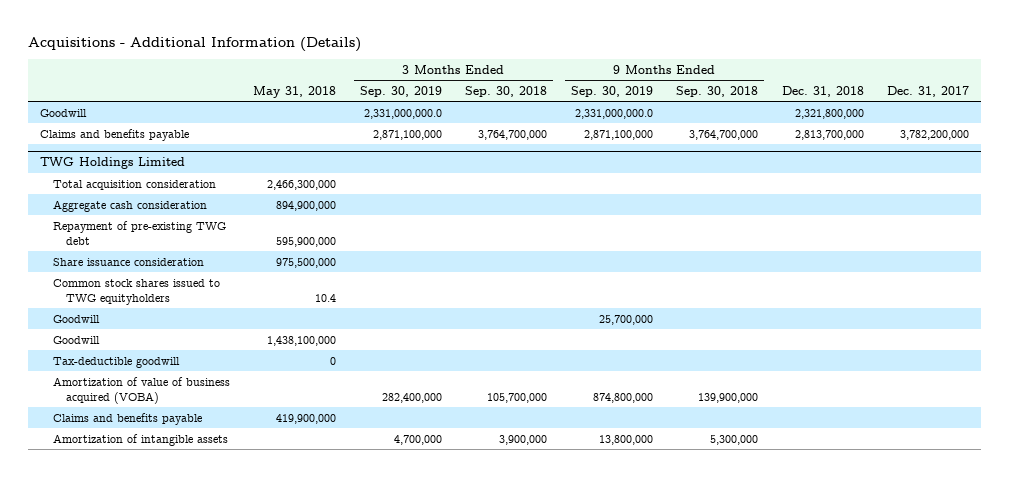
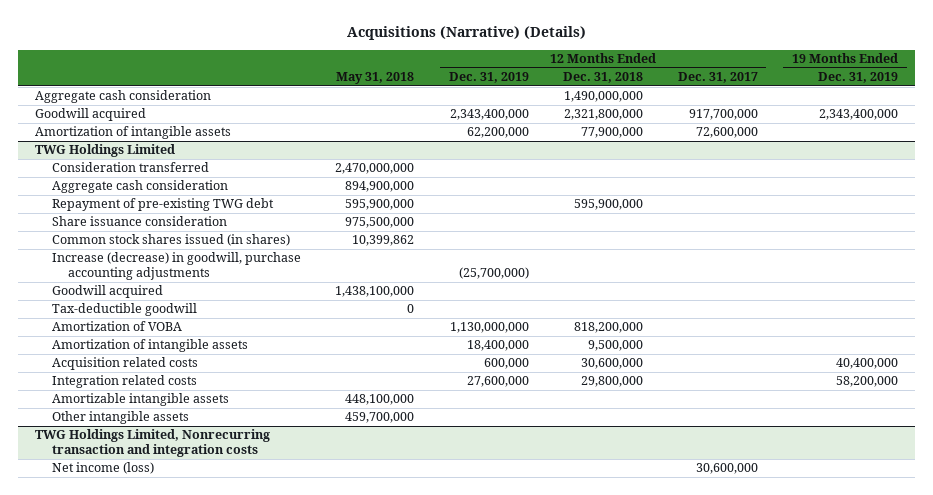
- Acquisitions - Additional Information (Details)
+ Acquisitions (Narrative) (Details)
- | May 31, 2018 | 3 Months Ended Sep. 30, 2019 | 3 Months Ended Sep. 30, 2018 | 9 Months Ended Sep. 30, 2019 | 9 Months Ended Sep. 30, 2018 | Dec. 31, 2018 | Dec. 31, 2017
+ | May 31, 2018 | 12 Months Ended Dec. 31, 2019 | 12 Months Ended Dec. 31, 2018 | 12 Months Ended Dec. 31, 2017 | 19 Months Ended Dec. 31, 2019
- Goodwill | | 2,331,000,000.0 | | 2,331,000,000.0 | | 2,321,800,000 |
- Claims and benefits payable | | 2,871,100,000 | 3,764,700,000 | 2,871,100,000 | 3,764,700,000 | 2,813,700,000 | 3,782,200,000
+ Aggregate cash consideration | | | 1,490,000,000 | |
+ Goodwill acquired | | 2,343,400,000 | 2,321,800,000 | 917,700,000 | 2,343,400,000
+ Amortization of intangible assets | | 62,200,000 | 77,900,000 | 72,600,000 |
@ TWG Holdings Limited
- Total acquisition consideration | 2,466,300,000 | | | | | |
+ Consideration transferred | 2,470,000,000 | | | |
- Common stock shares issued to TWG equityholders | 10.4 | | | | | |
- Goodwill | | | | 25,700,000 | | |
- Goodwill | 1,438,100,000 | | | | | |
+ Common stock shares issued (in shares) | 10,399,862 | | | |
+ Increase (decrease) in goodwill, purchase accounting adjustments | | (25,700,000) | | |
+ Goodwill acquired | 1,438,100,000 | | | |
- Amortization of value of business acquired (VOBA) | | 282,400,000 | 105,700,000 | 874,800,000 | 139,900,000 | |
- Claims and benefits payable | 419,900,000 | | | | | |
+ Amortization of VOBA | | 1,130,000,000 | 818,200,000 | |
+ Acquisition related costs | | 600,000 | 30,600,000 | | 40,400,000
+ Integration related costs | | 27,600,000 | 29,800,000 | | 58,200,000
+ Amortizable intangible assets | 448,100,000 | | | |
+ Other intangible assets | 459,700,000 | | | |
+ TWG Holdings Limited, Nonrecurring transaction and integration costs
+ Net income (loss) | | | | 30,600,000 |

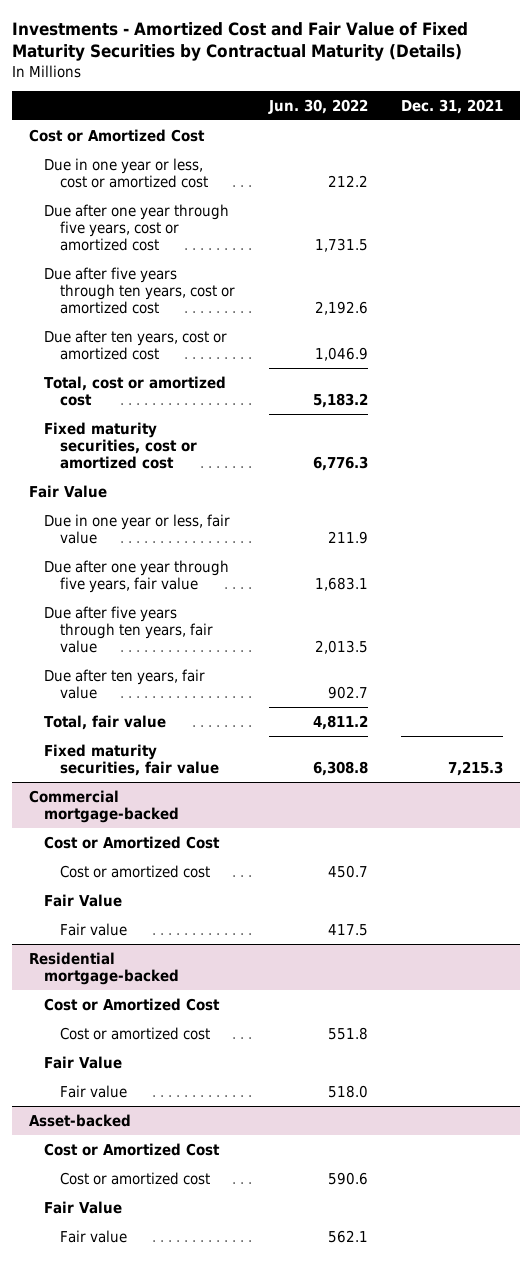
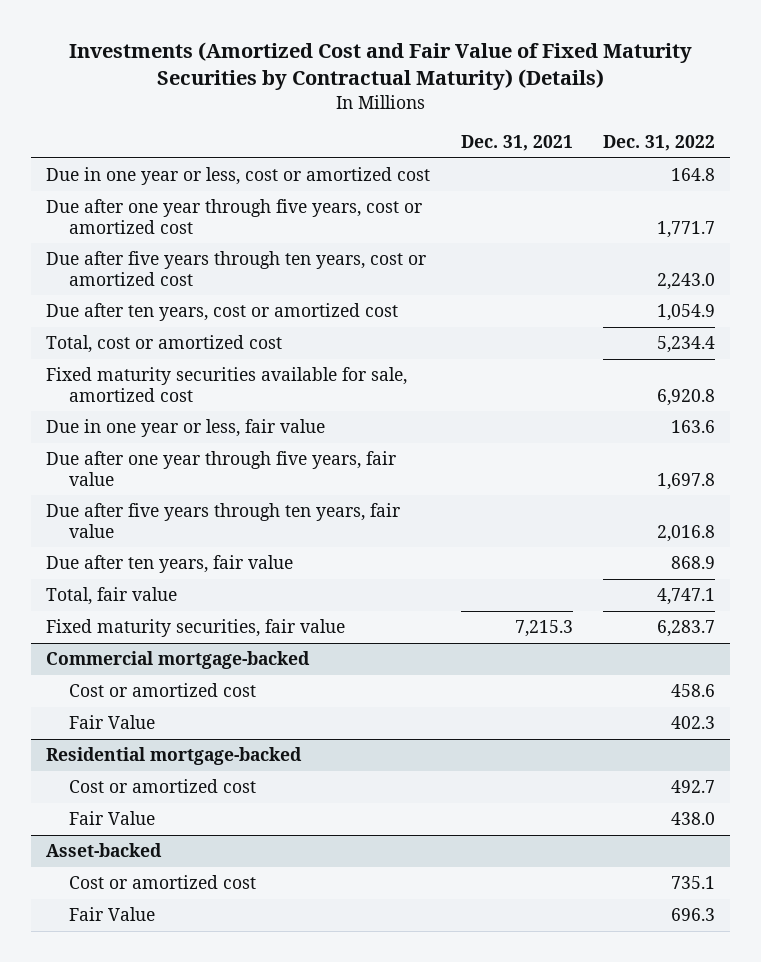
- Investments - Amortized Cost and Fair Value of Fixed Maturity Securities by Contractual Maturity (Details)
+ Investments (Amortized Cost and Fair Value of Fixed Maturity Securities by Contractual Maturity) (Details)
- | Jun. 30, 2022 | Dec. 31, 2021
+ | Dec. 31, 2021 | Dec. 31, 2022
- Cost or Amortized Cost
- Fixed maturity securities, cost or amortized cost | 6,776.3 |
- Fair Value
+ Fixed maturity securities available for sale, amortized cost | | 6,920.8
@ Commercial mortgage-backed
- Cost or Amortized Cost
- Fair value | 417.5 |
@ Residential mortgage-backed
- Cost or Amortized Cost
- Fair value | 518.0 |
@ Asset-backed
- Cost or Amortized Cost
- Fair value | 562.1 |

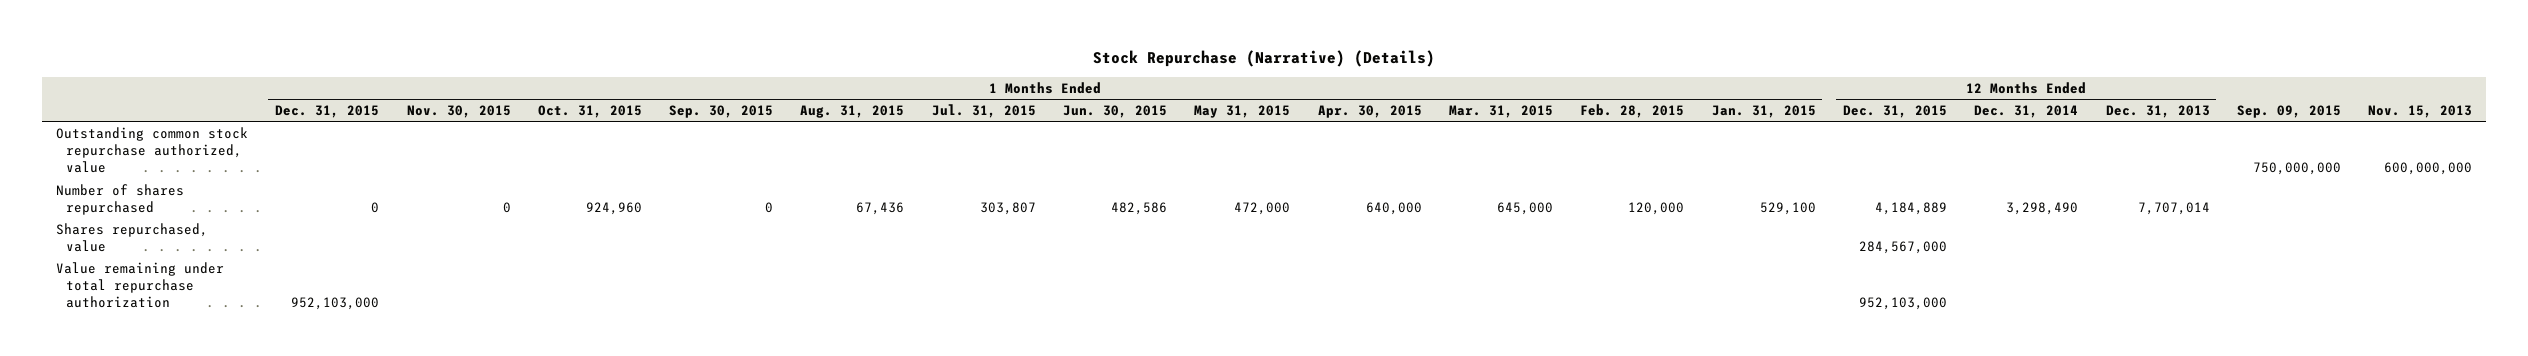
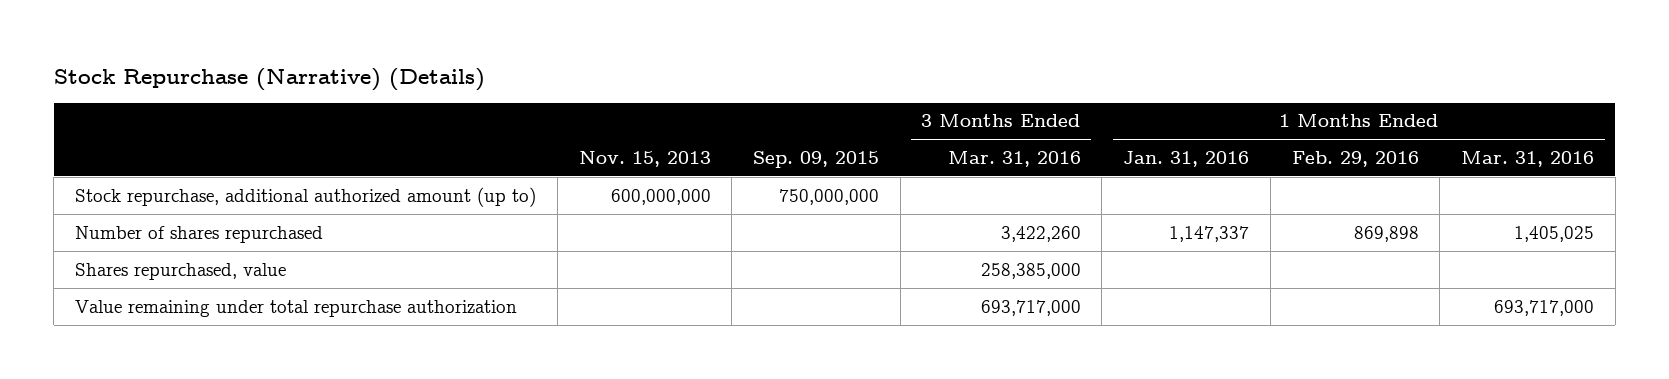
- | 1 Months Ended Dec. 31, 2015 | 1 Months Ended Nov. 30, 2015 | 1 Months Ended Oct. 31, 2015 | 1 Months Ended Sep. 30, 2015 | 1 Months Ended Aug. 31, 2015 | 1 Months Ended Jul. 31, 2015 | 1 Months Ended Jun. 30, 2015 | 1 Months Ended May 31, 2015 | 1 Months Ended Apr. 30, 2015 | 1 Months Ended Mar. 31, 2015 | 1 Months Ended Feb. 28, 2015 | 1 Months Ended Jan. 31, 2015 | 12 Months Ended Dec. 31, 2015 | 12 Months Ended Dec. 31, 2014 | 12 Months Ended Dec. 31, 2013 | Sep. 09, 2015 | Nov. 15, 2013
+ | Nov. 15, 2013 | Sep. 09, 2015 | 3 Months Ended Mar. 31, 2016 | 1 Months Ended Jan. 31, 2016 | 1 Months Ended Feb. 29, 2016 | 1 Months Ended Mar. 31, 2016
- Outstanding common stock repurchase authorized, value | | | | | | | | | | | | | | | | 750,000,000 | 600,000,000
+ Stock repurchase, additional authorized amount (up to) | 600,000,000 | 750,000,000 | | | |

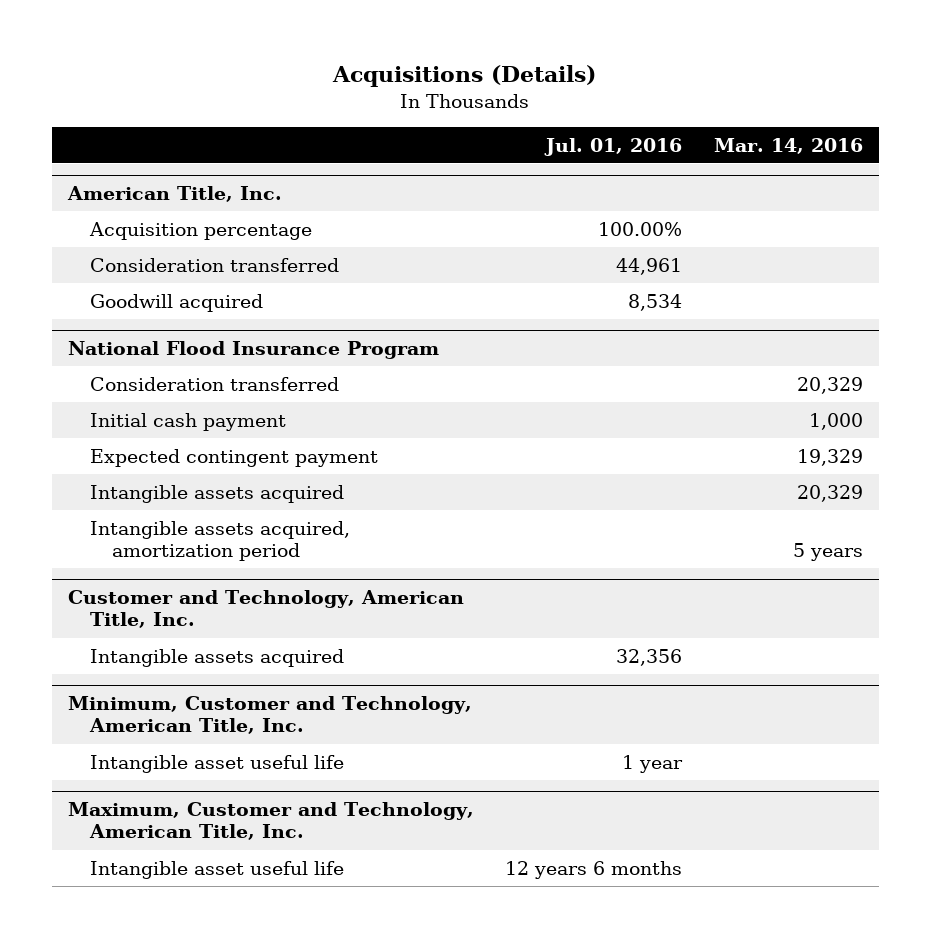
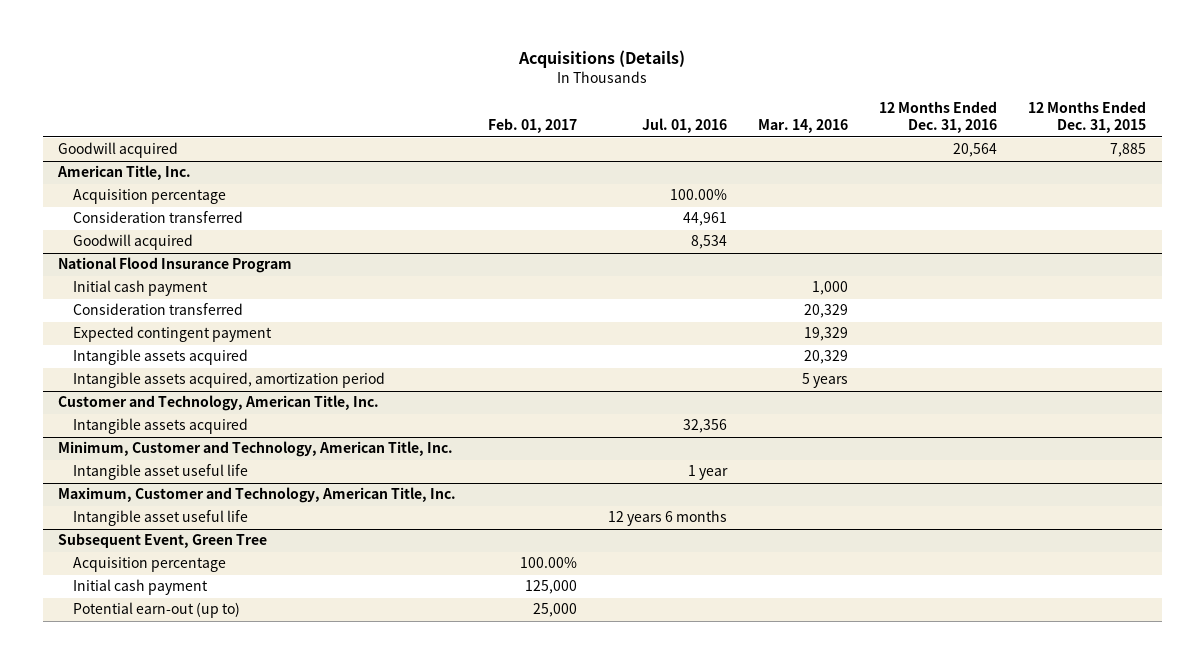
- | Jul. 01, 2016 | Mar. 14, 2016
+ | Feb. 01, 2017 | Jul. 01, 2016 | Mar. 14, 2016 | 12 Months Ended Dec. 31, 2016 | 12 Months Ended Dec. 31, 2015
+ Goodwill acquired | | | | 20,564 | 7,885
@ National Flood Insurance Program
moved down: Consideration transferred | | | 20,329 | |
+ Subsequent Event, Green Tree
+ Acquisition percentage | 100.00% | | | |
+ Initial cash payment | 125,000 | | | |
+ Potential earn-out (up to) | 25,000 | | | |

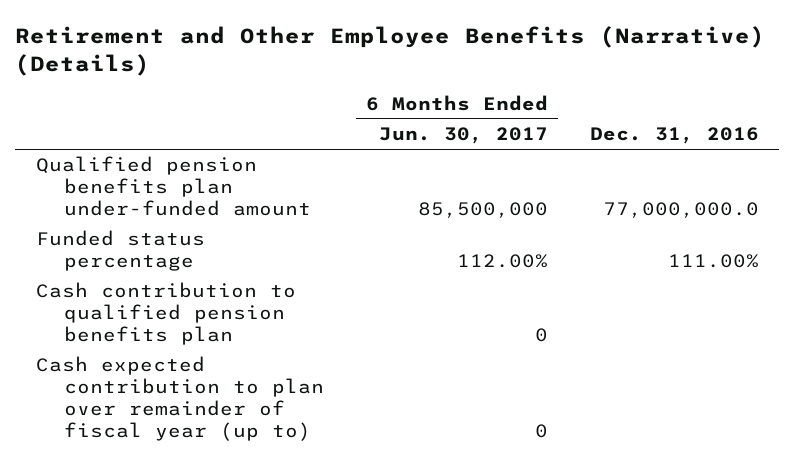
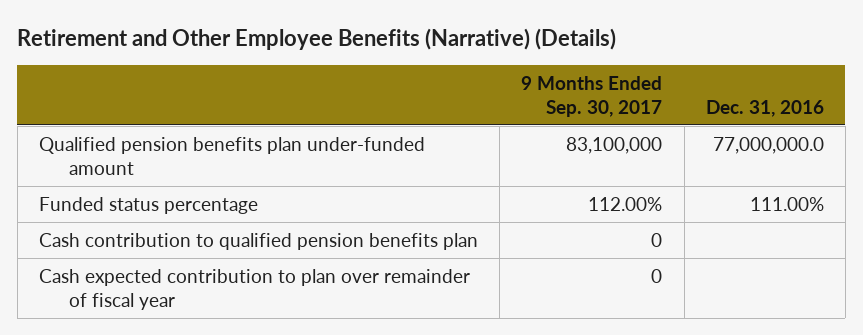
- | 6 Months Ended Jun. 30, 2017 | Dec. 31, 2016
+ | 9 Months Ended Sep. 30, 2017 | Dec. 31, 2016
- Cash expected contribution to plan over remainder of fiscal year (up to) | 0 |
+ Cash expected contribution to plan over remainder of fiscal year | 0 |

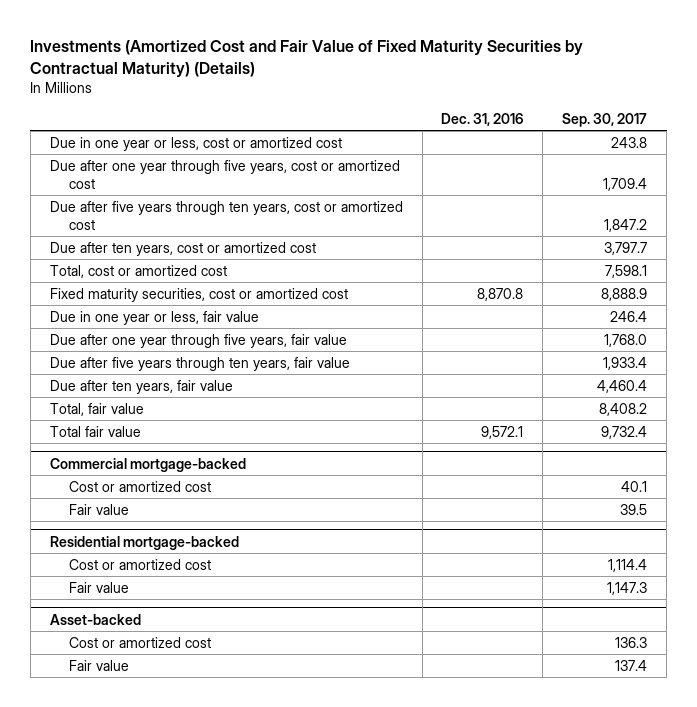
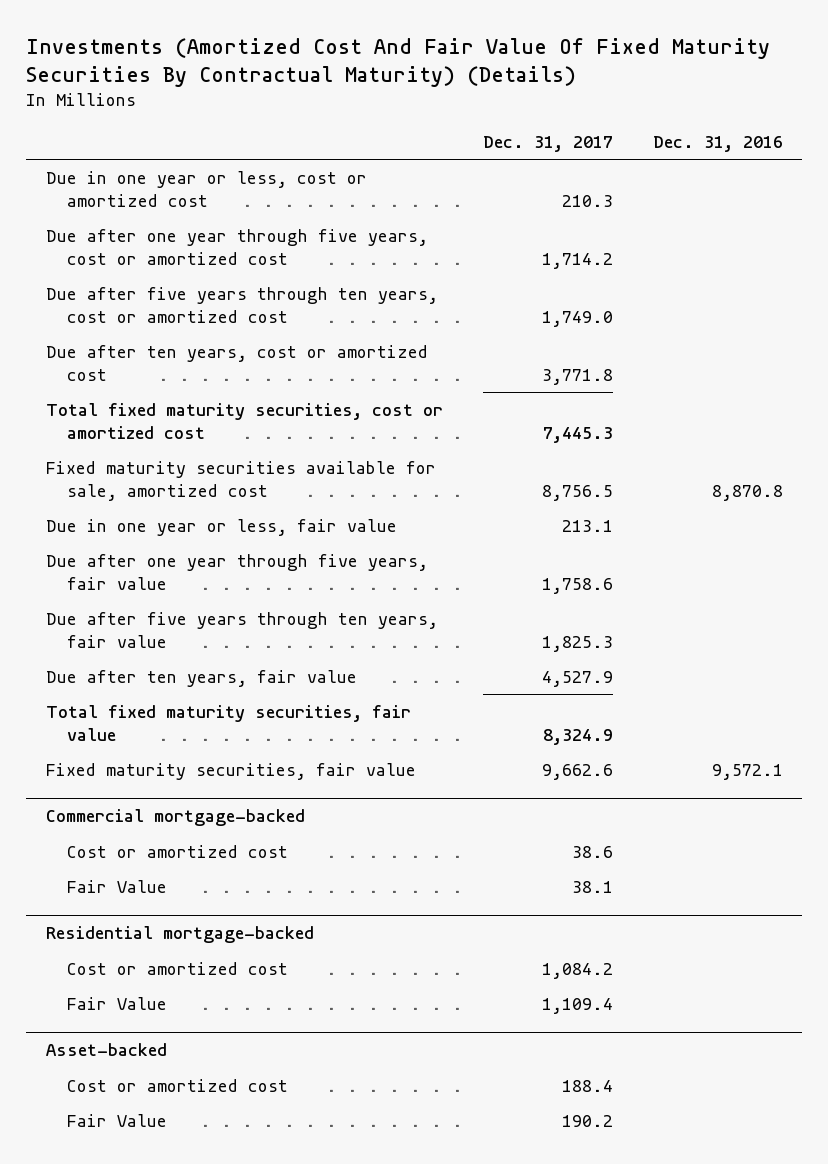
- Investments (Amortized Cost and Fair Value of Fixed Maturity Securities by Contractual Maturity) (Details)
+ Investments (Amortized Cost And Fair Value Of Fixed Maturity Securities By Contractual Maturity) (Details)
- | Dec. 31, 2016 | Sep. 30, 2017
+ | Dec. 31, 2017 | Dec. 31, 2016
- Total, cost or amortized cost | | 7,598.1
- Fixed maturity securities, cost or amortized cost | 8,870.8 | 8,888.9
+ Total fixed maturity securities, cost or amortized cost | 7,445.3 |
+ Fixed maturity securities available for sale, amortized cost | 8,756.5 | 8,870.8
- Total, fair value | | 8,408.2
- Total fair value | 9,572.1 | 9,732.4
+ Total fixed maturity securities, fair value | 8,324.9 |
+ Fixed maturity securities, fair value | 9,662.6 | 9,572.1
@ Commercial mortgage-backed
- Fair value | | 39.5
+ Fair Value | 38.1 |
@ Residential mortgage-backed
- Fair value | | 1,147.3
+ Fair Value | 1,109.4 |
@ Asset-backed
- Fair value | | 137.4
+ Fair Value | 190.2 |

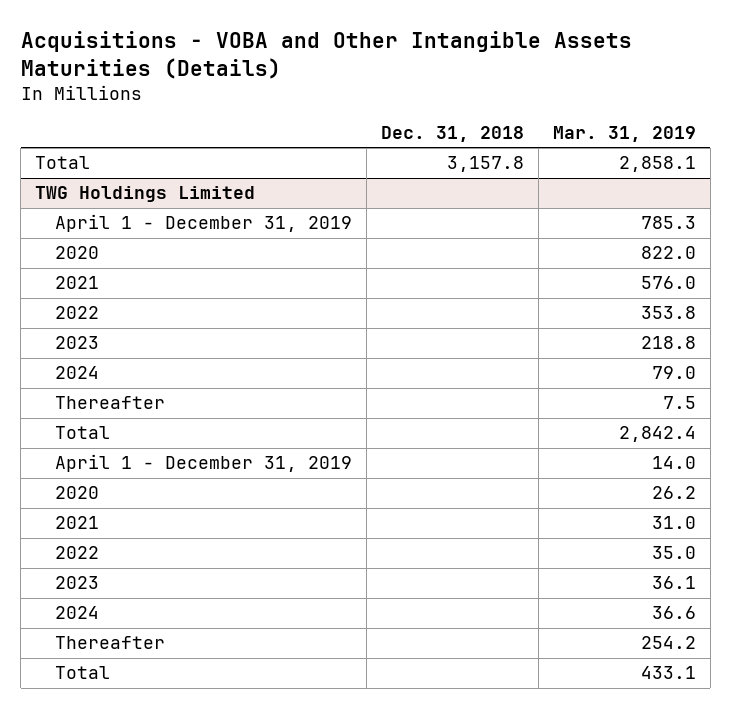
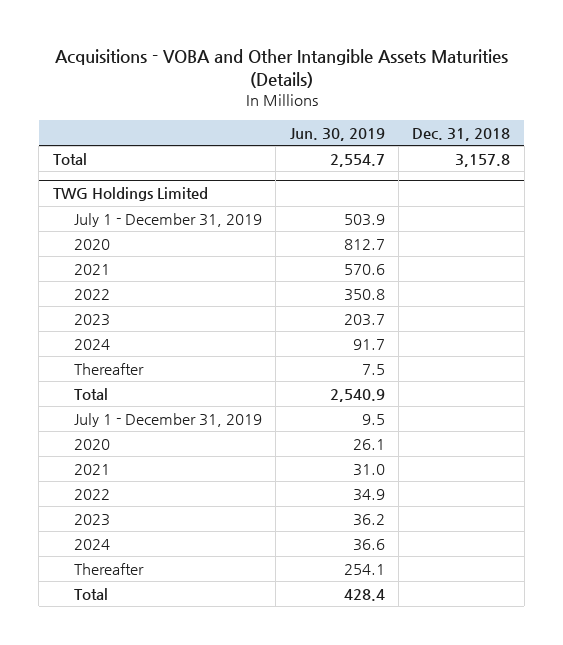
- | Dec. 31, 2018 | Mar. 31, 2019
+ | Jun. 30, 2019 | Dec. 31, 2018
@ TWG Holdings Limited
- April 1 - December 31, 2019 | | 785.3
+ July 1 - December 31, 2019 | 503.9 |
- April 1 - December 31, 2019 | | 14.0
+ July 1 - December 31, 2019 | 9.5 |

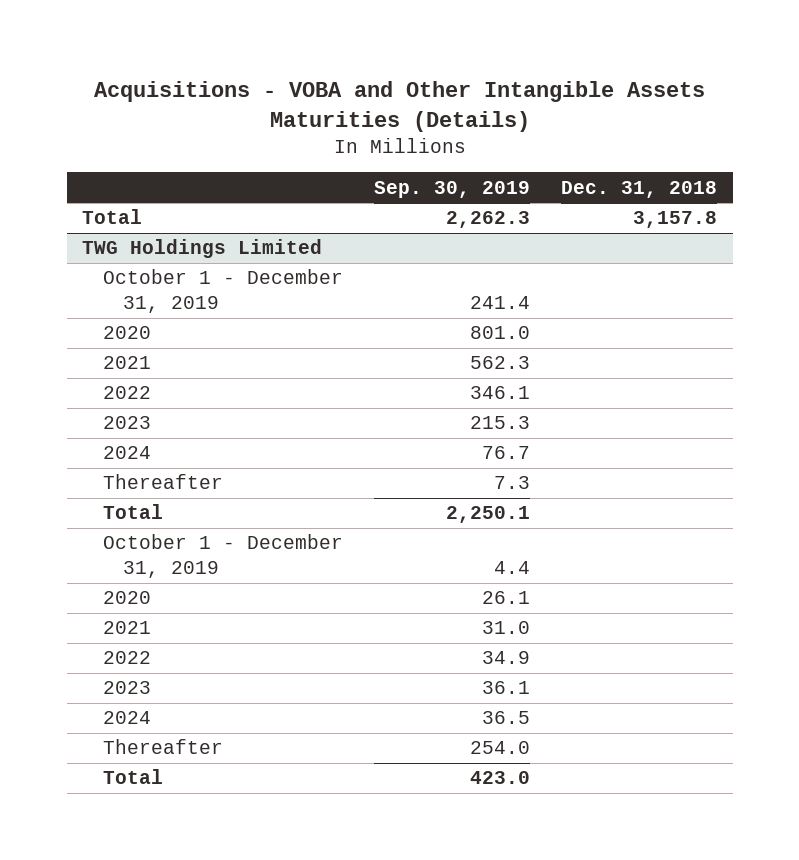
- | Jun. 30, 2019 | Dec. 31, 2018
+ | Sep. 30, 2019 | Dec. 31, 2018
@ TWG Holdings Limited
- July 1 - December 31, 2019 | 503.9 |
+ October 1 - December 31, 2019 | 241.4 |
- July 1 - December 31, 2019 | 9.5 |
+ October 1 - December 31, 2019 | 4.4 |

